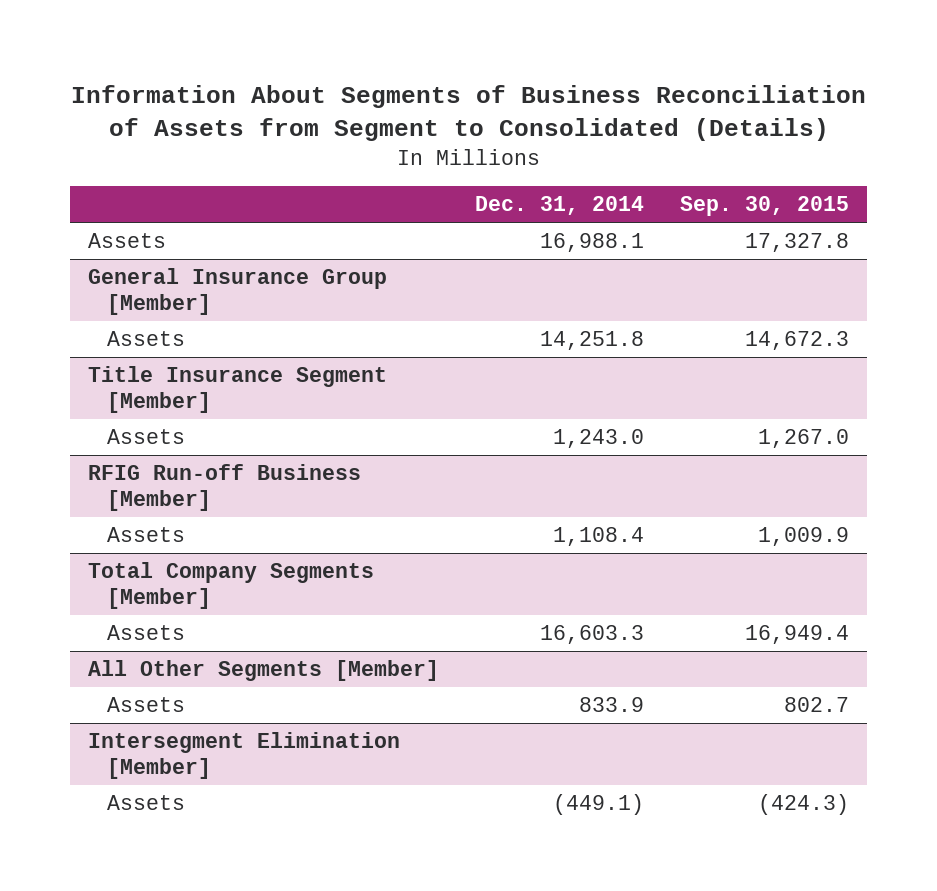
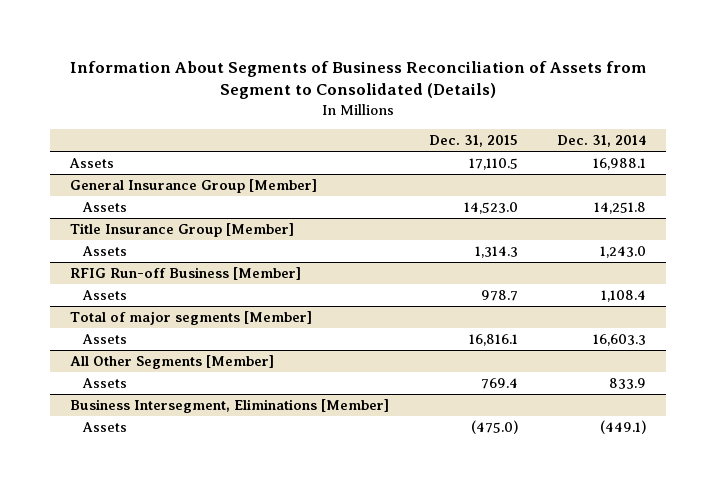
- | Dec. 31, 2014 | Sep. 30, 2015
+ | Dec. 31, 2015 | Dec. 31, 2014
- Title Insurance Segment [Member]
+ Title Insurance Group [Member]
- Total Company Segments [Member]
+ Total of major segments [Member]
- Intersegment Elimination [Member]
+ Business Intersegment, Eliminations [Member]

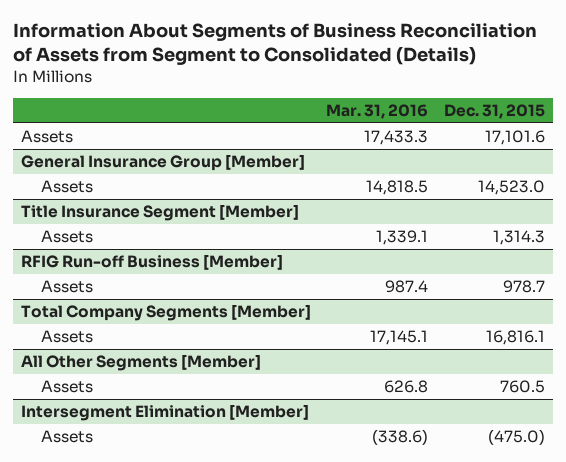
- | Dec. 31, 2015 | Dec. 31, 2014
+ | Mar. 31, 2016 | Dec. 31, 2015
- Assets | 17,110.5 | 16,988.1
+ Assets | 17,433.3 | 17,101.6
- Title Insurance Group [Member]
+ Title Insurance Segment [Member]
- Total of major segments [Member]
+ Total Company Segments [Member]
@ All Other Segments [Member]
- Assets | 769.4 | 833.9
- Business Intersegment, Eliminations [Member]
@ All Other Segments [Member]
+ Assets | 626.8 | 760.5
+ Intersegment Elimination [Member]

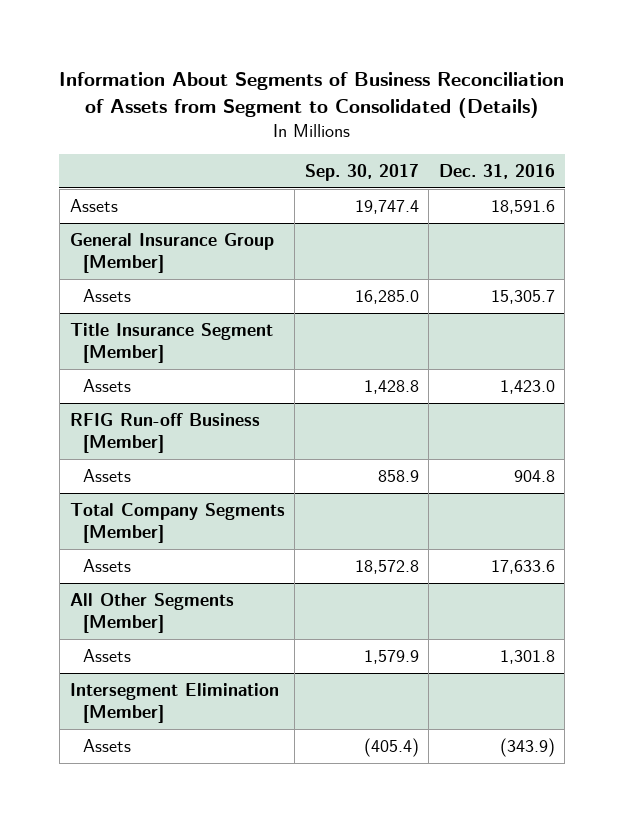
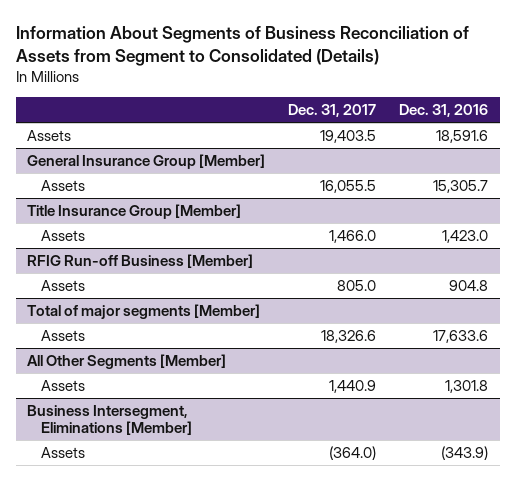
- | Sep. 30, 2017 | Dec. 31, 2016
+ | Dec. 31, 2017 | Dec. 31, 2016
- Title Insurance Segment [Member]
+ Title Insurance Group [Member]
- Total Company Segments [Member]
+ Total of major segments [Member]
- Intersegment Elimination [Member]
+ Business Intersegment, Eliminations [Member]

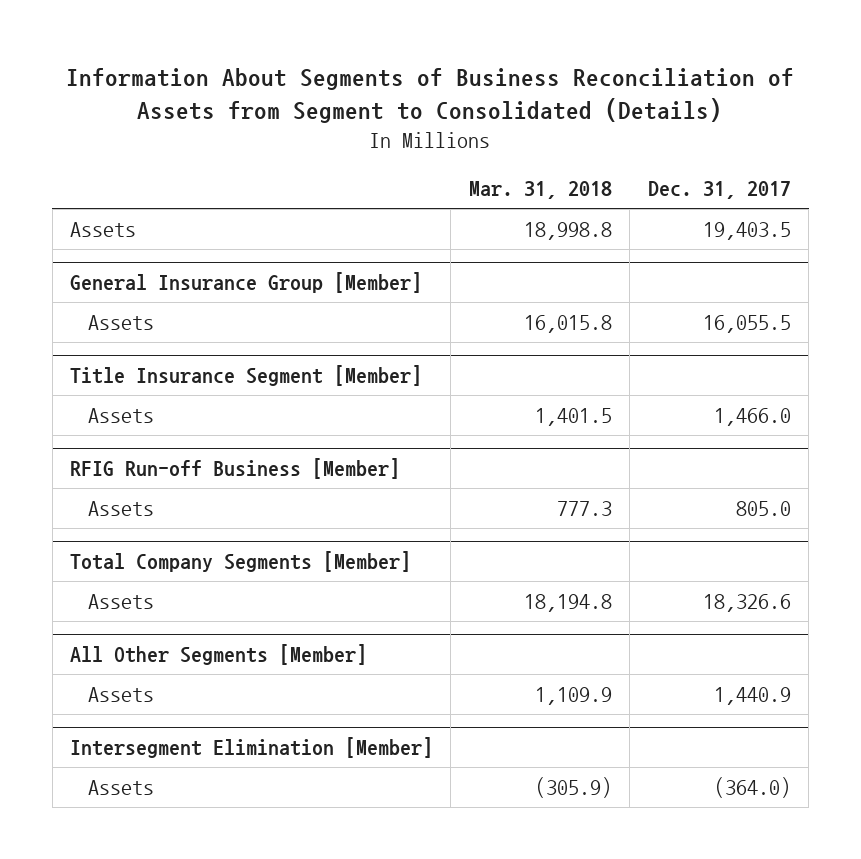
- | Dec. 31, 2017 | Dec. 31, 2016
+ | Mar. 31, 2018 | Dec. 31, 2017
- Title Insurance Group [Member]
+ Title Insurance Segment [Member]
- Total of major segments [Member]
+ Total Company Segments [Member]
- Business Intersegment, Eliminations [Member]
+ Intersegment Elimination [Member]

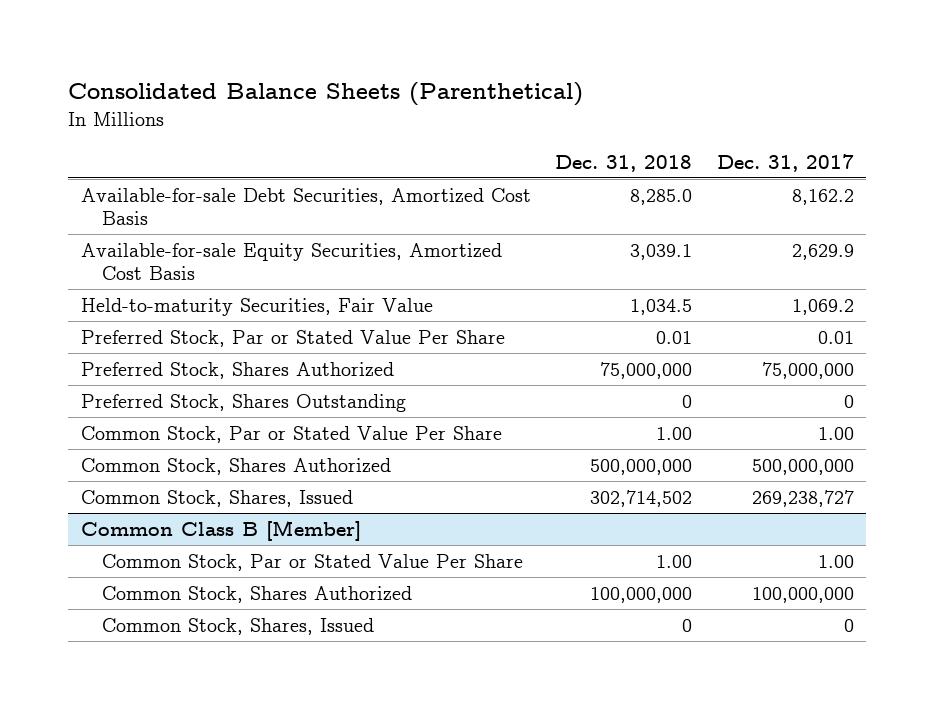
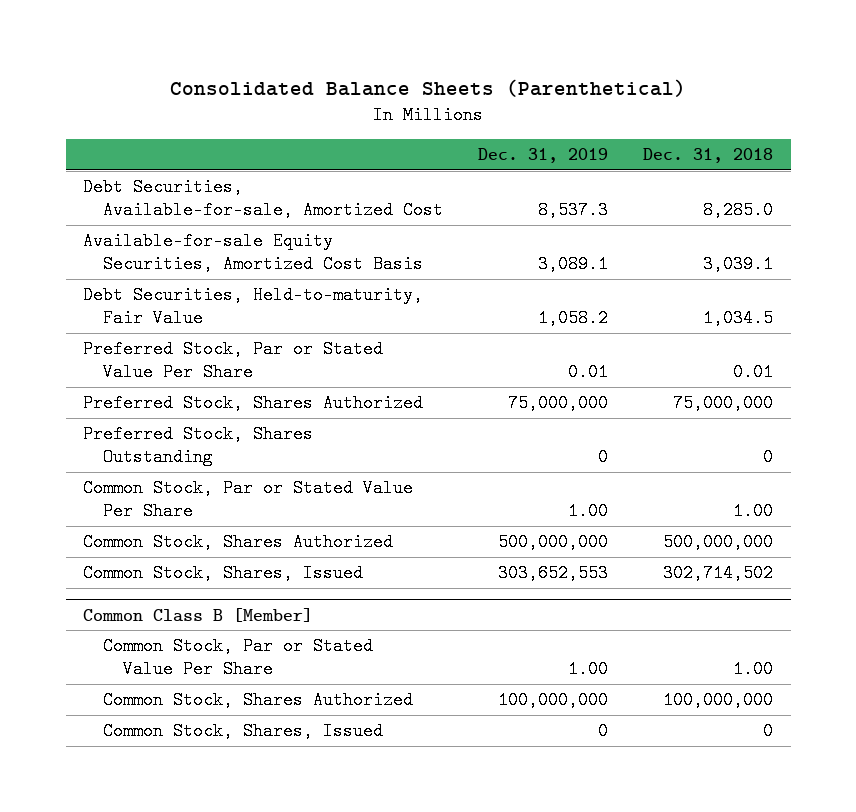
- | Dec. 31, 2018 | Dec. 31, 2017
+ | Dec. 31, 2019 | Dec. 31, 2018
- Available-for-sale Debt Securities, Amortized Cost Basis | 8,285.0 | 8,162.2
+ Debt Securities, Available-for-sale, Amortized Cost | 8,537.3 | 8,285.0
- Held-to-maturity Securities, Fair Value | 1,034.5 | 1,069.2
+ Debt Securities, Held-to-maturity, Fair Value | 1,058.2 | 1,034.5

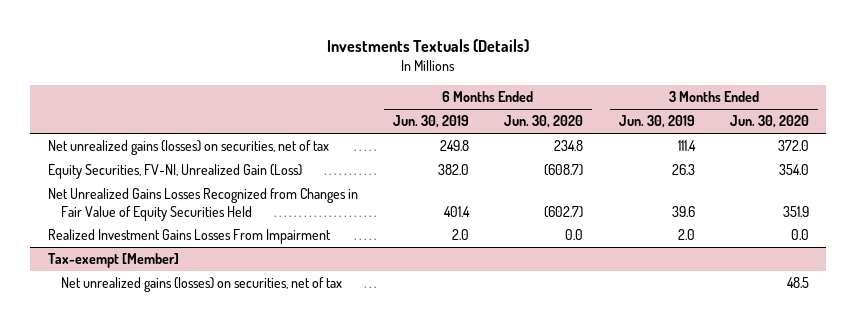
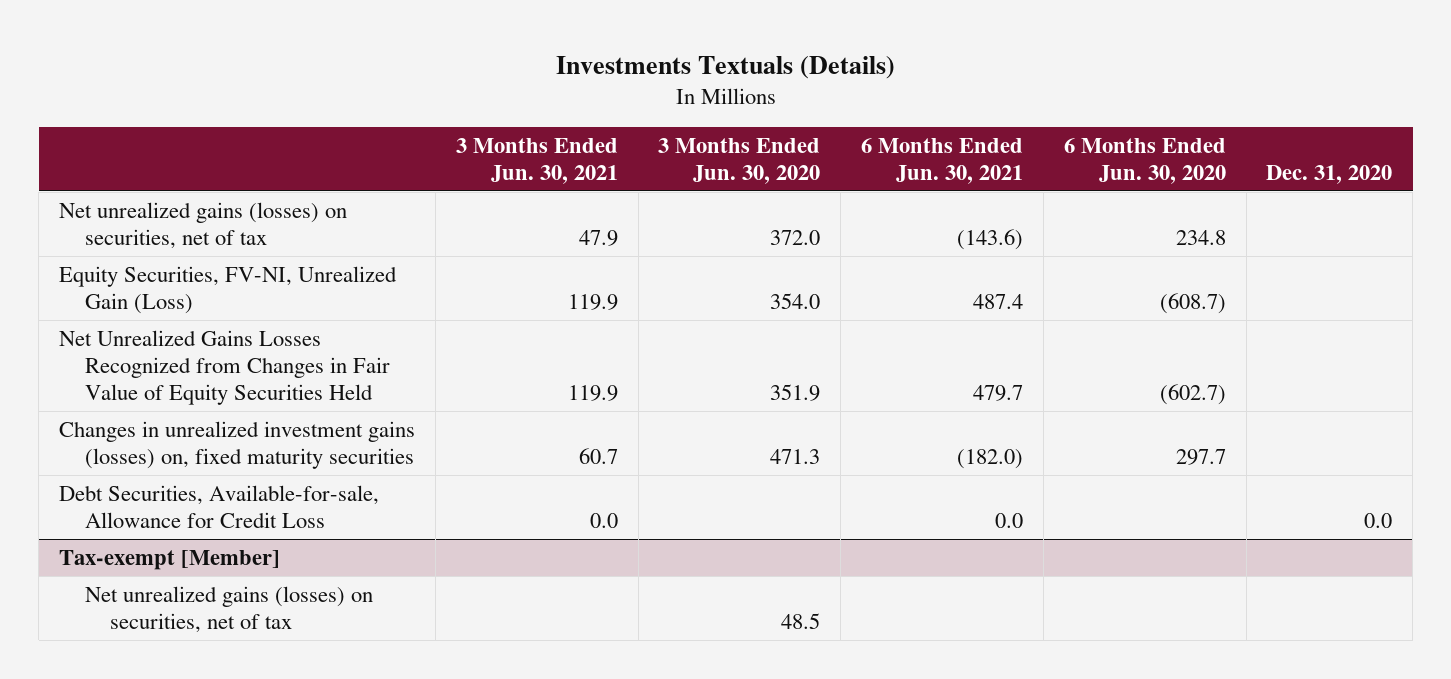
- | 6 Months Ended Jun. 30, 2019 | 6 Months Ended Jun. 30, 2020 | 3 Months Ended Jun. 30, 2019 | 3 Months Ended Jun. 30, 2020
+ | 3 Months Ended Jun. 30, 2021 | 3 Months Ended Jun. 30, 2020 | 6 Months Ended Jun. 30, 2021 | 6 Months Ended Jun. 30, 2020 | Dec. 31, 2020
- Realized Investment Gains Losses From Impairment | 2.0 | 0.0 | 2.0 | 0.0
+ Changes in unrealized investment gains (losses) on, fixed maturity securities | 60.7 | 471.3 | (182.0) | 297.7 |
+ Debt Securities, Available-for-sale, Allowance for Credit Loss | 0.0 | | 0.0 | | 0.0

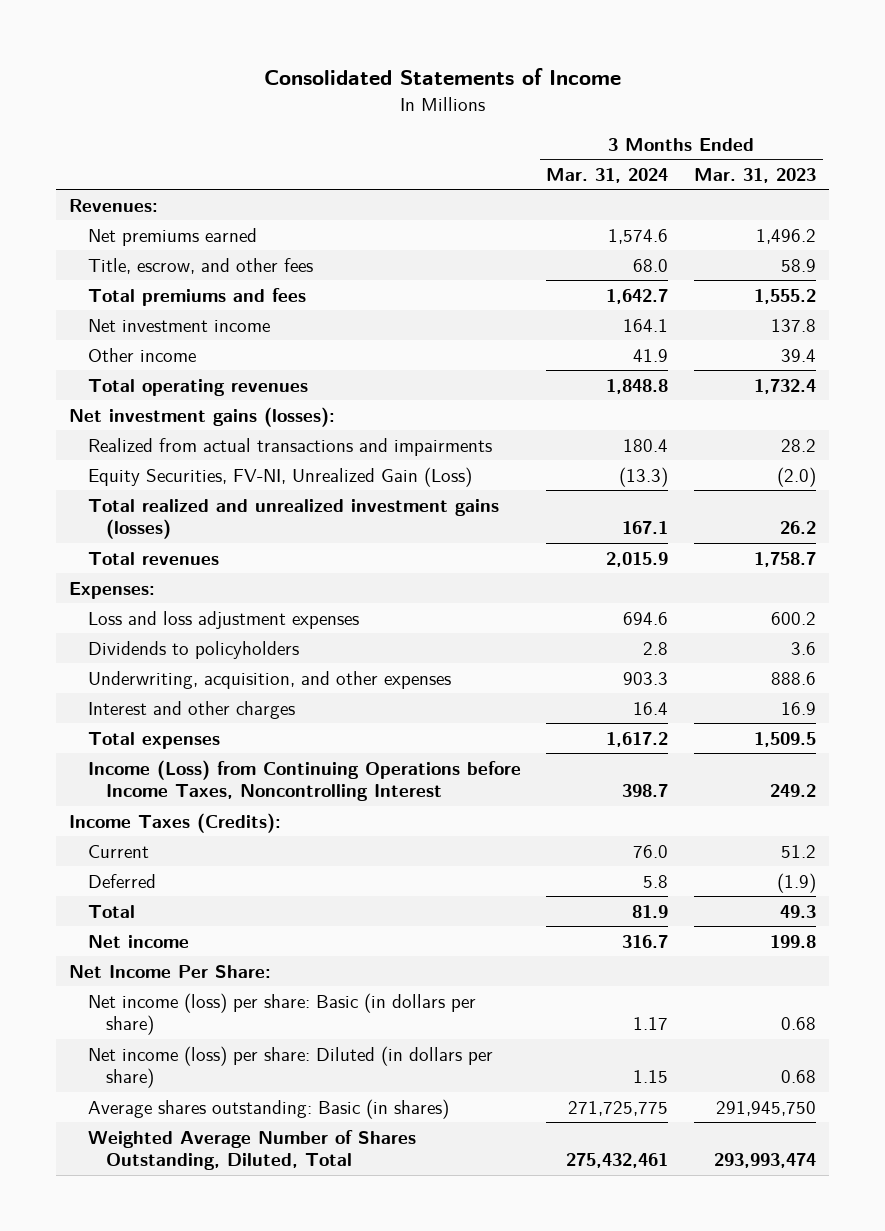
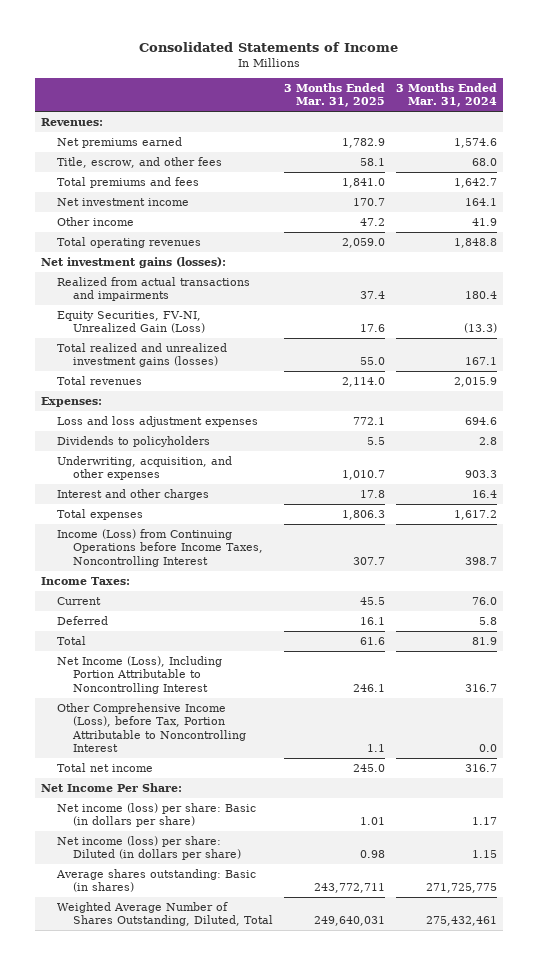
- | 3 Months Ended Mar. 31, 2024 | 3 Months Ended Mar. 31, 2023
+ | 3 Months Ended Mar. 31, 2025 | 3 Months Ended Mar. 31, 2024
- Income Taxes (Credits):
+ Income Taxes:
- Net income | 316.7 | 199.8
+ Net Income (Loss), Including Portion Attributable to Noncontrolling Interest | 246.1 | 316.7
+ Other Comprehensive Income (Loss), before Tax, Portion Attributable to Noncontrolling Interest | 1.1 | 0.0
+ Total net income | 245.0 | 316.7

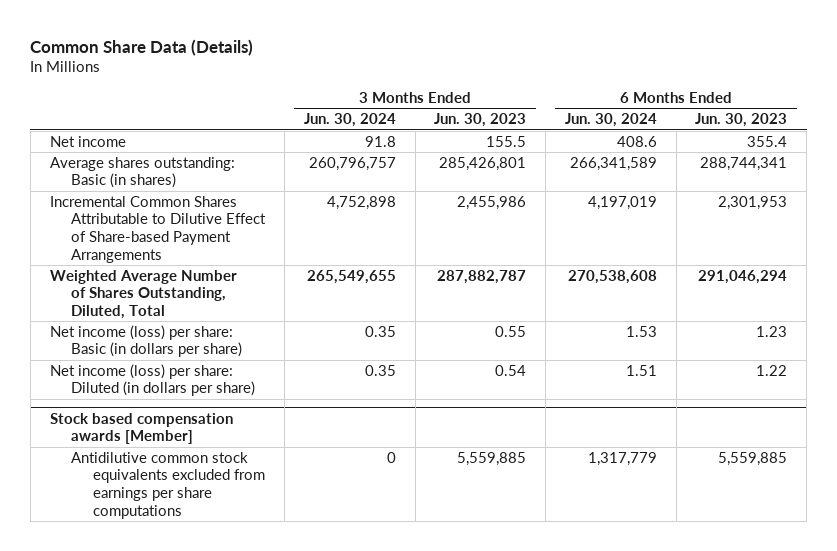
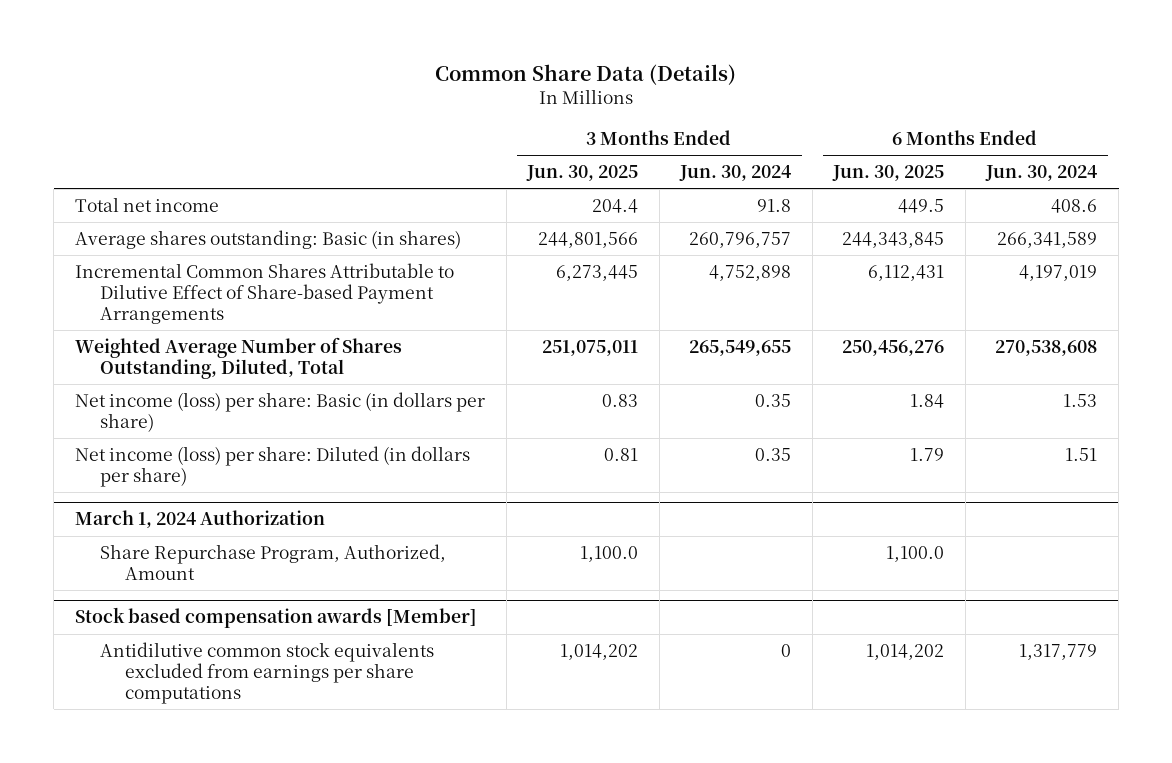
- | 3 Months Ended Jun. 30, 2024 | 3 Months Ended Jun. 30, 2023 | 6 Months Ended Jun. 30, 2024 | 6 Months Ended Jun. 30, 2023
+ | 3 Months Ended Jun. 30, 2025 | 3 Months Ended Jun. 30, 2024 | 6 Months Ended Jun. 30, 2025 | 6 Months Ended Jun. 30, 2024
- Net income | 91.8 | 155.5 | 408.6 | 355.4
+ Total net income | 204.4 | 91.8 | 449.5 | 408.6
+ March 1, 2024 Authorization
+ Share Repurchase Program, Authorized, Amount | 1,100.0 | | 1,100.0 |

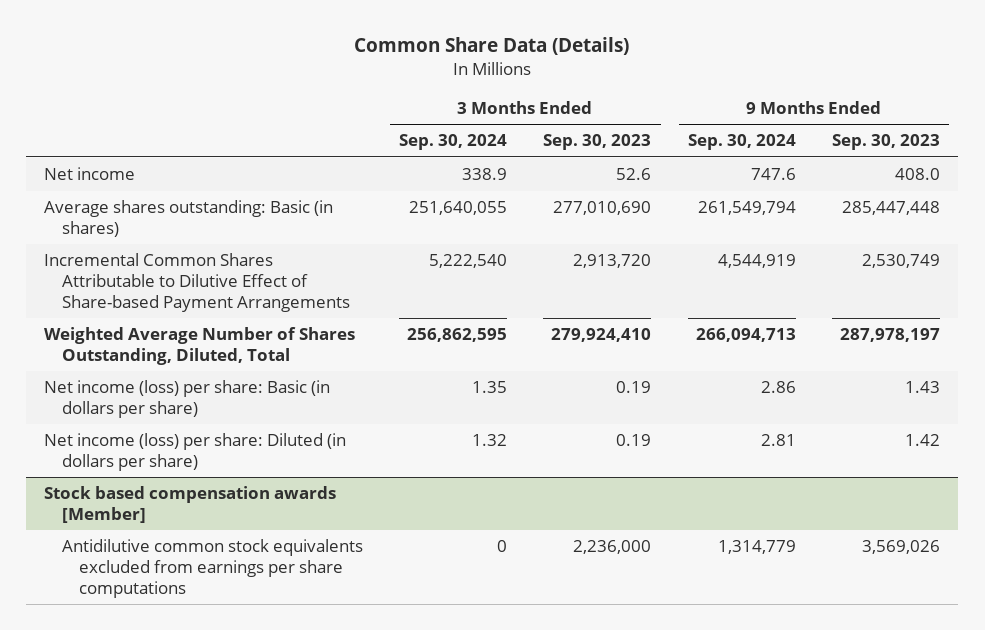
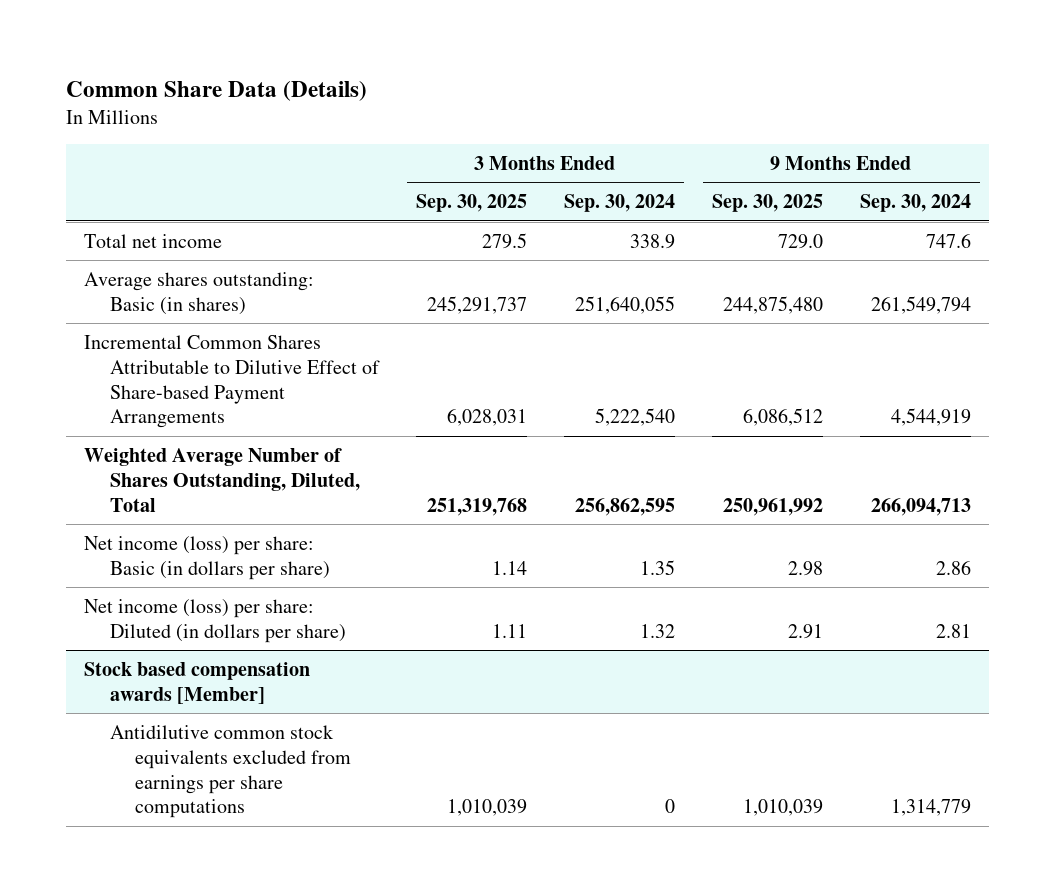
- | 3 Months Ended Sep. 30, 2024 | 3 Months Ended Sep. 30, 2023 | 9 Months Ended Sep. 30, 2024 | 9 Months Ended Sep. 30, 2023
+ | 3 Months Ended Sep. 30, 2025 | 3 Months Ended Sep. 30, 2024 | 9 Months Ended Sep. 30, 2025 | 9 Months Ended Sep. 30, 2024
- Net income | 338.9 | 52.6 | 747.6 | 408.0
+ Total net income | 279.5 | 338.9 | 729.0 | 747.6

